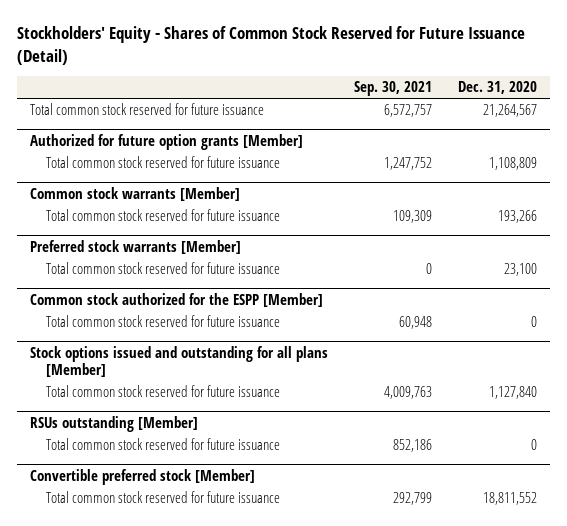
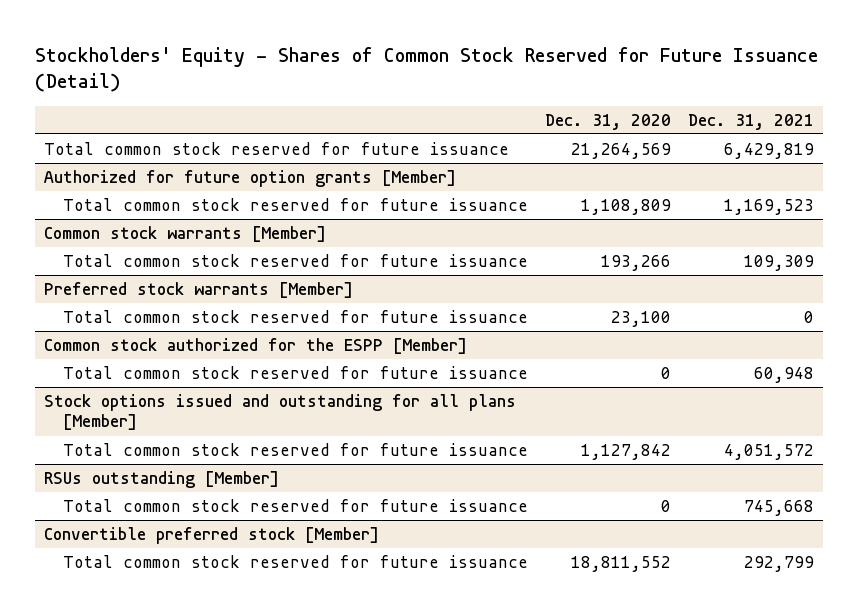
- | Sep. 30, 2021 | Dec. 31, 2020
+ | Dec. 31, 2020 | Dec. 31, 2021
- Total common stock reserved for future issuance | 6,572,757 | 21,264,567
+ Total common stock reserved for future issuance | 21,264,569 | 6,429,819
@ Stock options issued and outstanding for all plans [Member]
- Total common stock reserved for future issuance | 4,009,763 | 1,127,840
+ Total common stock reserved for future issuance | 1,127,842 | 4,051,572

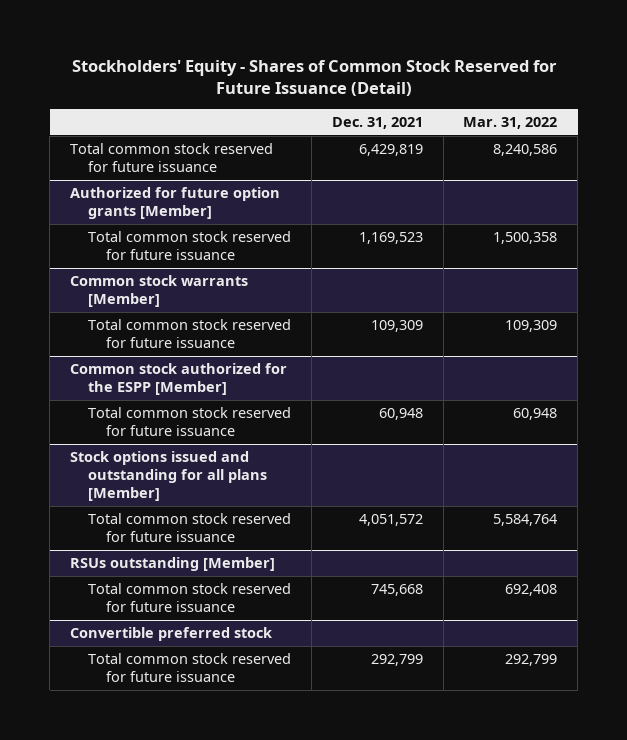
- | Dec. 31, 2020 | Dec. 31, 2021
+ | Dec. 31, 2021 | Mar. 31, 2022
- Preferred stock warrants [Member]
- Total common stock reserved for future issuance | 23,100 | 0
- Convertible preferred stock [Member]
+ Convertible preferred stock

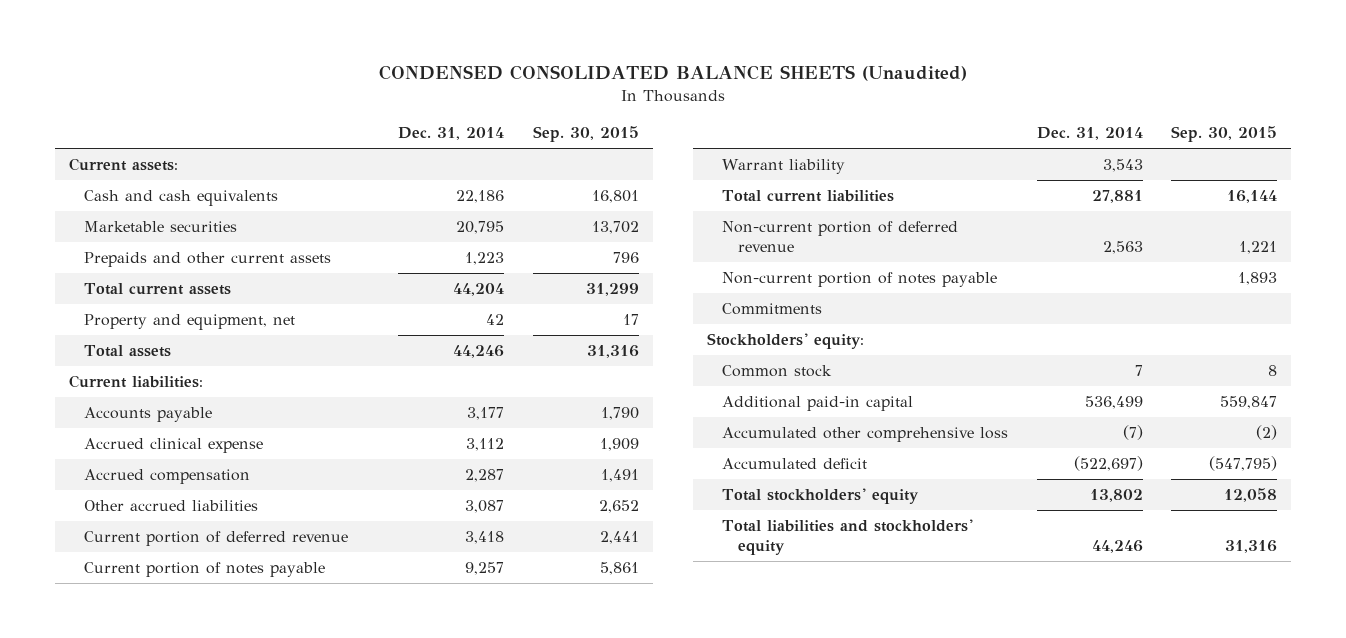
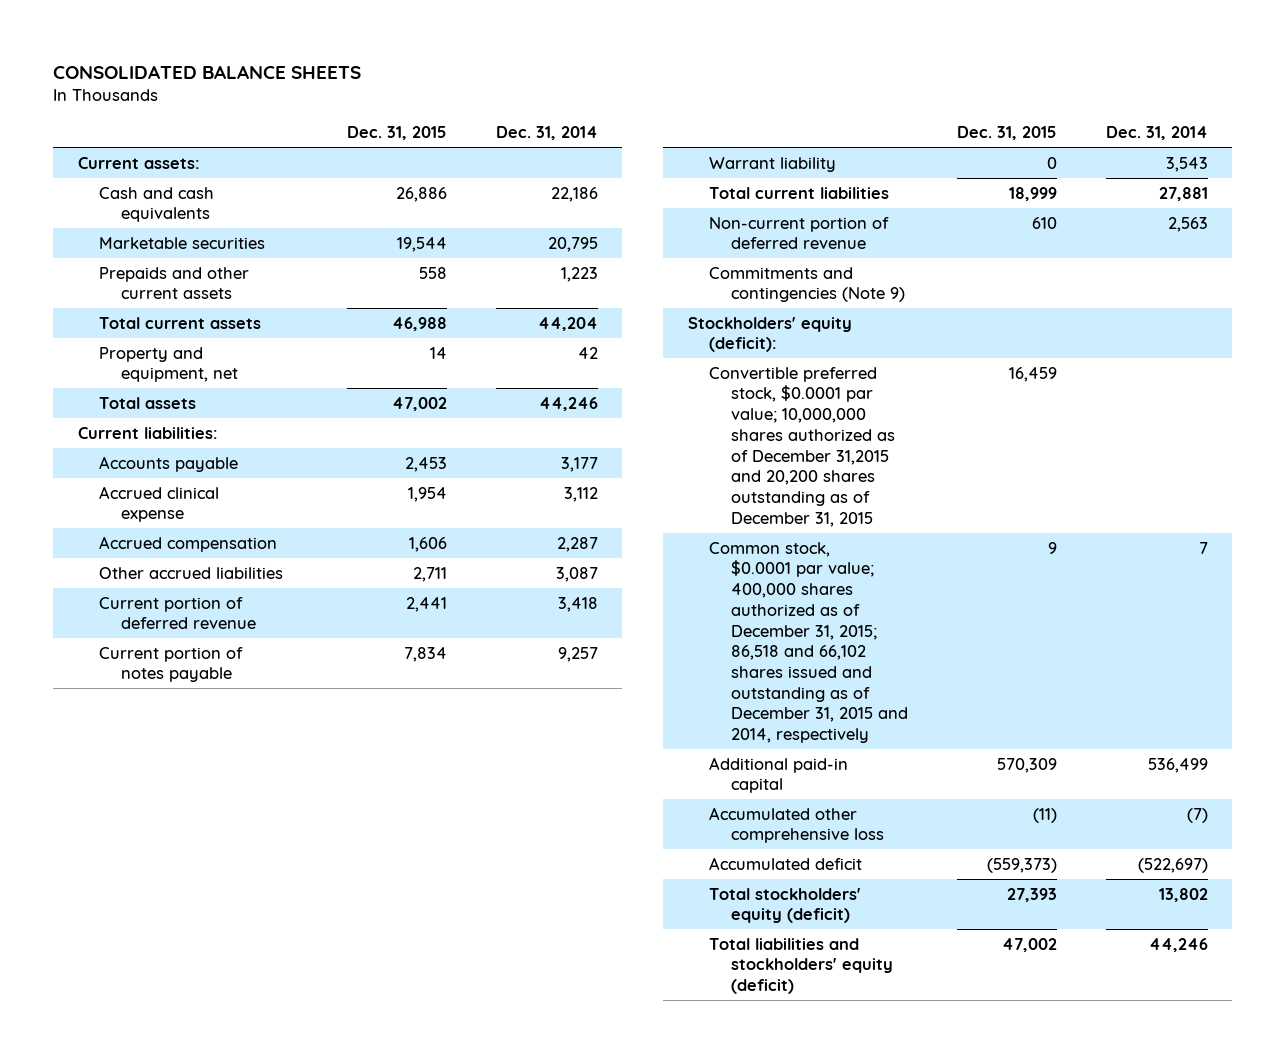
- CONDENSED CONSOLIDATED BALANCE SHEETS (Unaudited)
+ CONSOLIDATED BALANCE SHEETS
- | Dec. 31, 2014 | Sep. 30, 2015
+ | Dec. 31, 2015 | Dec. 31, 2014
- Non-current portion of notes payable | | 1,893
- Commitments
- Stockholders' equity:
- Common stock | 7 | 8
+ Commitments and contingencies (Note 9)
+ Stockholders' equity (deficit):
+ Convertible preferred stock, $0.0001 par value; 10,000,000 shares authorized as of December 31,2015 and 20,200 shares outstanding as of December 31, 2015 | 16,459 |
+ Common stock, $0.0001 par value; 400,000 shares authorized as of December 31, 2015; 86,518 and 66,102 shares issued and outstanding as of December 31, 2015 and 2014, respectively | 9 | 7
- Total stockholders' equity | 13,802 | 12,058
- Total liabilities and stockholders' equity | 44,246 | 31,316
+ Total stockholders' equity (deficit) | 27,393 | 13,802
+ Total liabilities and stockholders' equity (deficit) | 47,002 | 44,246

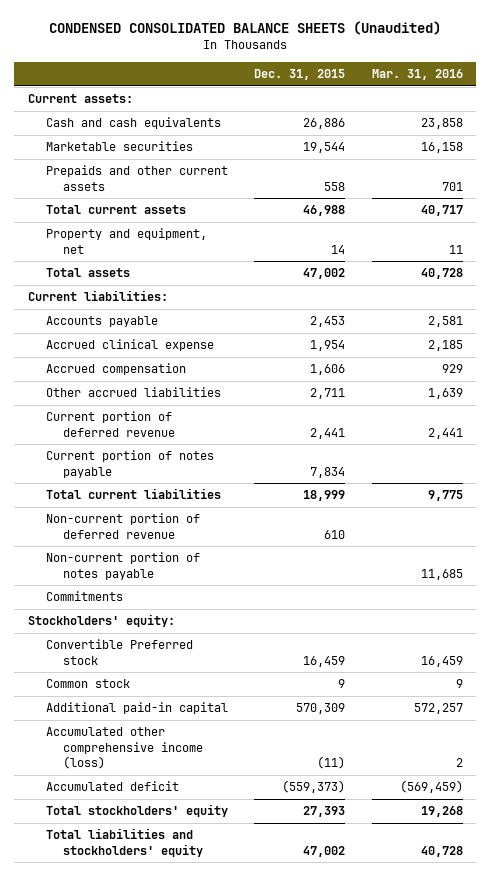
- CONSOLIDATED BALANCE SHEETS
+ CONDENSED CONSOLIDATED BALANCE SHEETS (Unaudited)
- | Dec. 31, 2015 | Dec. 31, 2014
+ | Dec. 31, 2015 | Mar. 31, 2016
- Warrant liability | 0 | 3,543
- Commitments and contingencies (Note 9)
- Stockholders' equity (deficit):
- Convertible preferred stock, $0.0001 par value; 10,000,000 shares authorized as of December 31,2015 and 20,200 shares outstanding as of December 31, 2015 | 16,459 |
- Common stock, $0.0001 par value; 400,000 shares authorized as of December 31, 2015; 86,518 and 66,102 shares issued and outstanding as of December 31, 2015 and 2014, respectively | 9 | 7
+ Non-current portion of notes payable | | 11,685
+ Commitments
+ Stockholders' equity:
+ Convertible Preferred stock | 16,459 | 16,459
+ Common stock | 9 | 9
- Accumulated other comprehensive loss | (11) | (7)
+ Accumulated other comprehensive income (loss) | (11) | 2
- Total stockholders' equity (deficit) | 27,393 | 13,802
- Total liabilities and stockholders' equity (deficit) | 47,002 | 44,246
+ Total stockholders' equity | 27,393 | 19,268
+ Total liabilities and stockholders' equity | 47,002 | 40,728

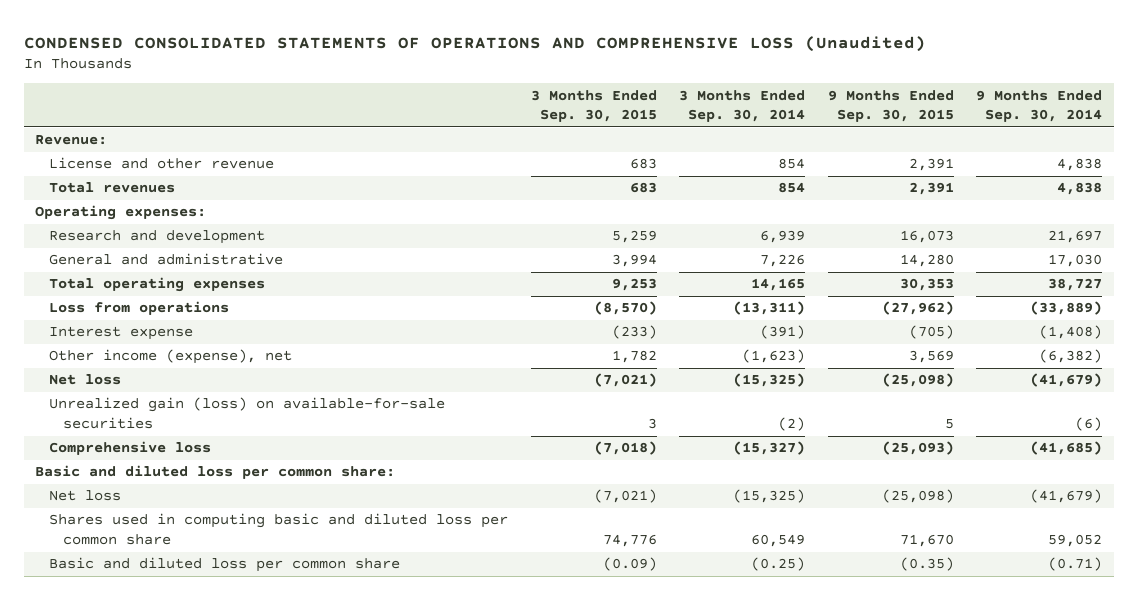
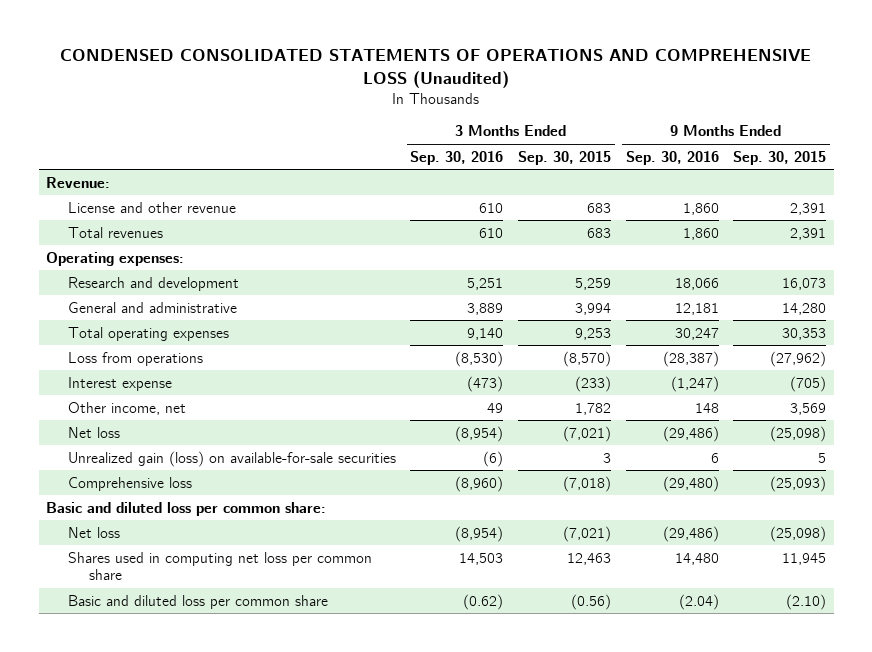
- | 3 Months Ended Sep. 30, 2015 | 3 Months Ended Sep. 30, 2014 | 9 Months Ended Sep. 30, 2015 | 9 Months Ended Sep. 30, 2014
+ | 3 Months Ended Sep. 30, 2016 | 3 Months Ended Sep. 30, 2015 | 9 Months Ended Sep. 30, 2016 | 9 Months Ended Sep. 30, 2015
- Other income (expense), net | 1,782 | (1,623) | 3,569 | (6,382)
+ Other income, net | 49 | 1,782 | 148 | 3,569
- Shares used in computing basic and diluted loss per common share | 74,776 | 60,549 | 71,670 | 59,052
- Basic and diluted loss per common share | (0.09) | (0.25) | (0.35) | (0.71)
+ Shares used in computing net loss per common share | 14,503 | 12,463 | 14,480 | 11,945
+ Basic and diluted loss per common share | (0.62) | (0.56) | (2.04) | (2.10)

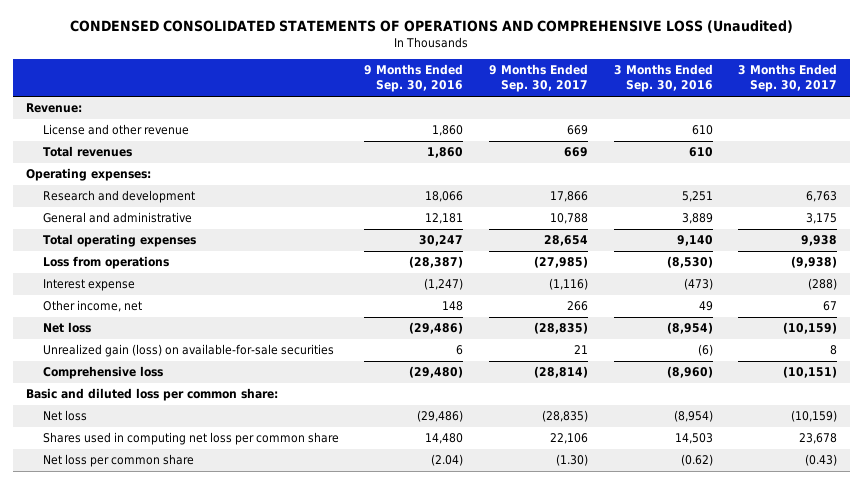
- | 3 Months Ended Sep. 30, 2016 | 3 Months Ended Sep. 30, 2015 | 9 Months Ended Sep. 30, 2016 | 9 Months Ended Sep. 30, 2015
+ | 9 Months Ended Sep. 30, 2016 | 9 Months Ended Sep. 30, 2017 | 3 Months Ended Sep. 30, 2016 | 3 Months Ended Sep. 30, 2017
- Basic and diluted loss per common share | (0.62) | (0.56) | (2.04) | (2.10)
+ Net loss per common share | (2.04) | (1.30) | (0.62) | (0.43)

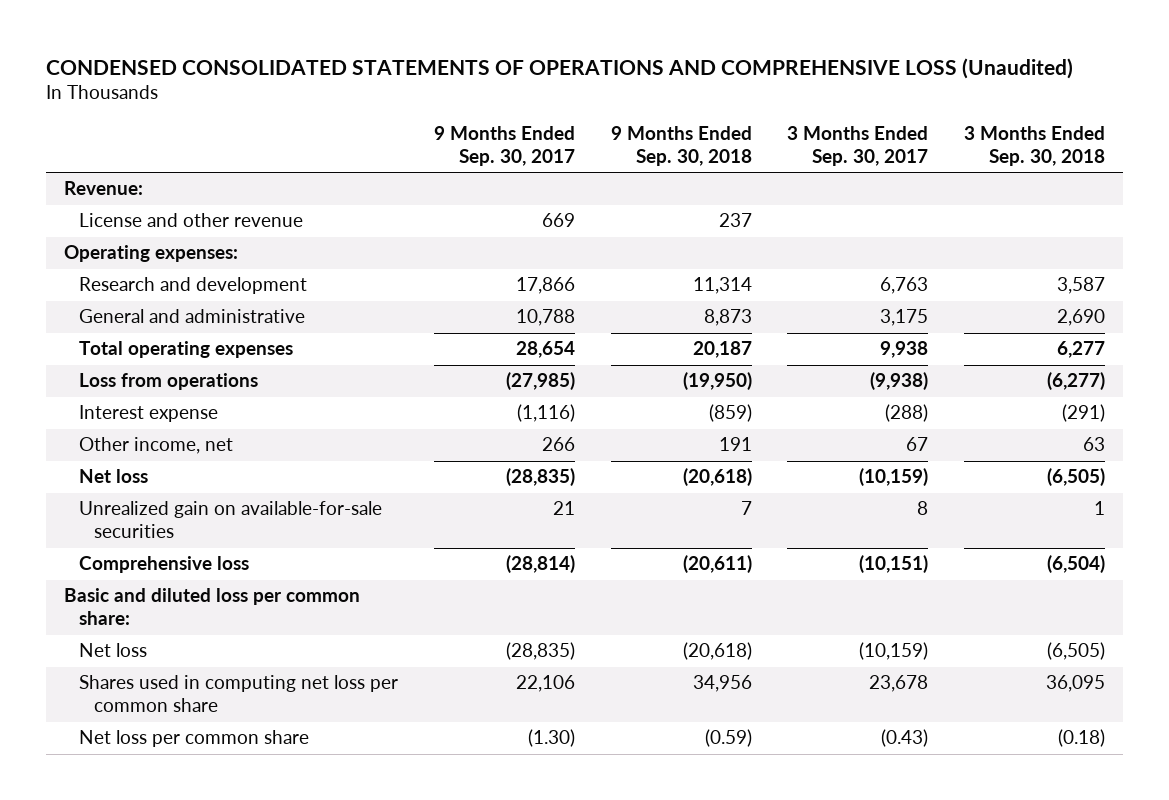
- | 9 Months Ended Sep. 30, 2016 | 9 Months Ended Sep. 30, 2017 | 3 Months Ended Sep. 30, 2016 | 3 Months Ended Sep. 30, 2017
+ | 9 Months Ended Sep. 30, 2017 | 9 Months Ended Sep. 30, 2018 | 3 Months Ended Sep. 30, 2017 | 3 Months Ended Sep. 30, 2018
- Total revenues | 1,860 | 669 | 610 |
- Unrealized gain (loss) on available-for-sale securities | 6 | 21 | (6) | 8
+ Unrealized gain on available-for-sale securities | 21 | 7 | 8 | 1

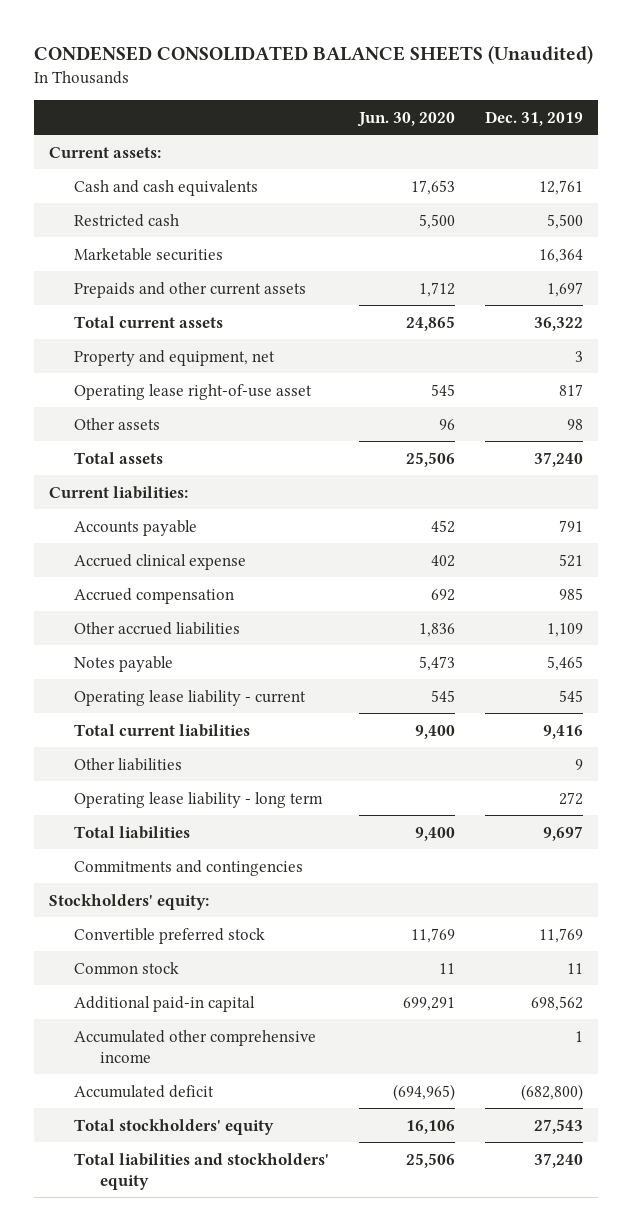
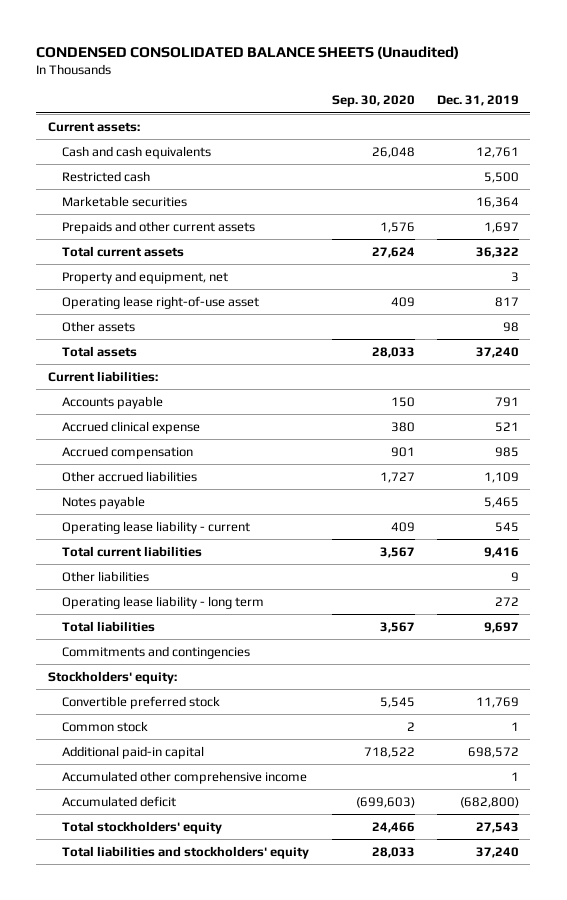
- | Jun. 30, 2020 | Dec. 31, 2019
+ | Sep. 30, 2020 | Dec. 31, 2019
- Common stock | 11 | 11
- Additional paid-in capital | 699,291 | 698,562
+ Common stock | 2 | 1
+ Additional paid-in capital | 718,522 | 698,572

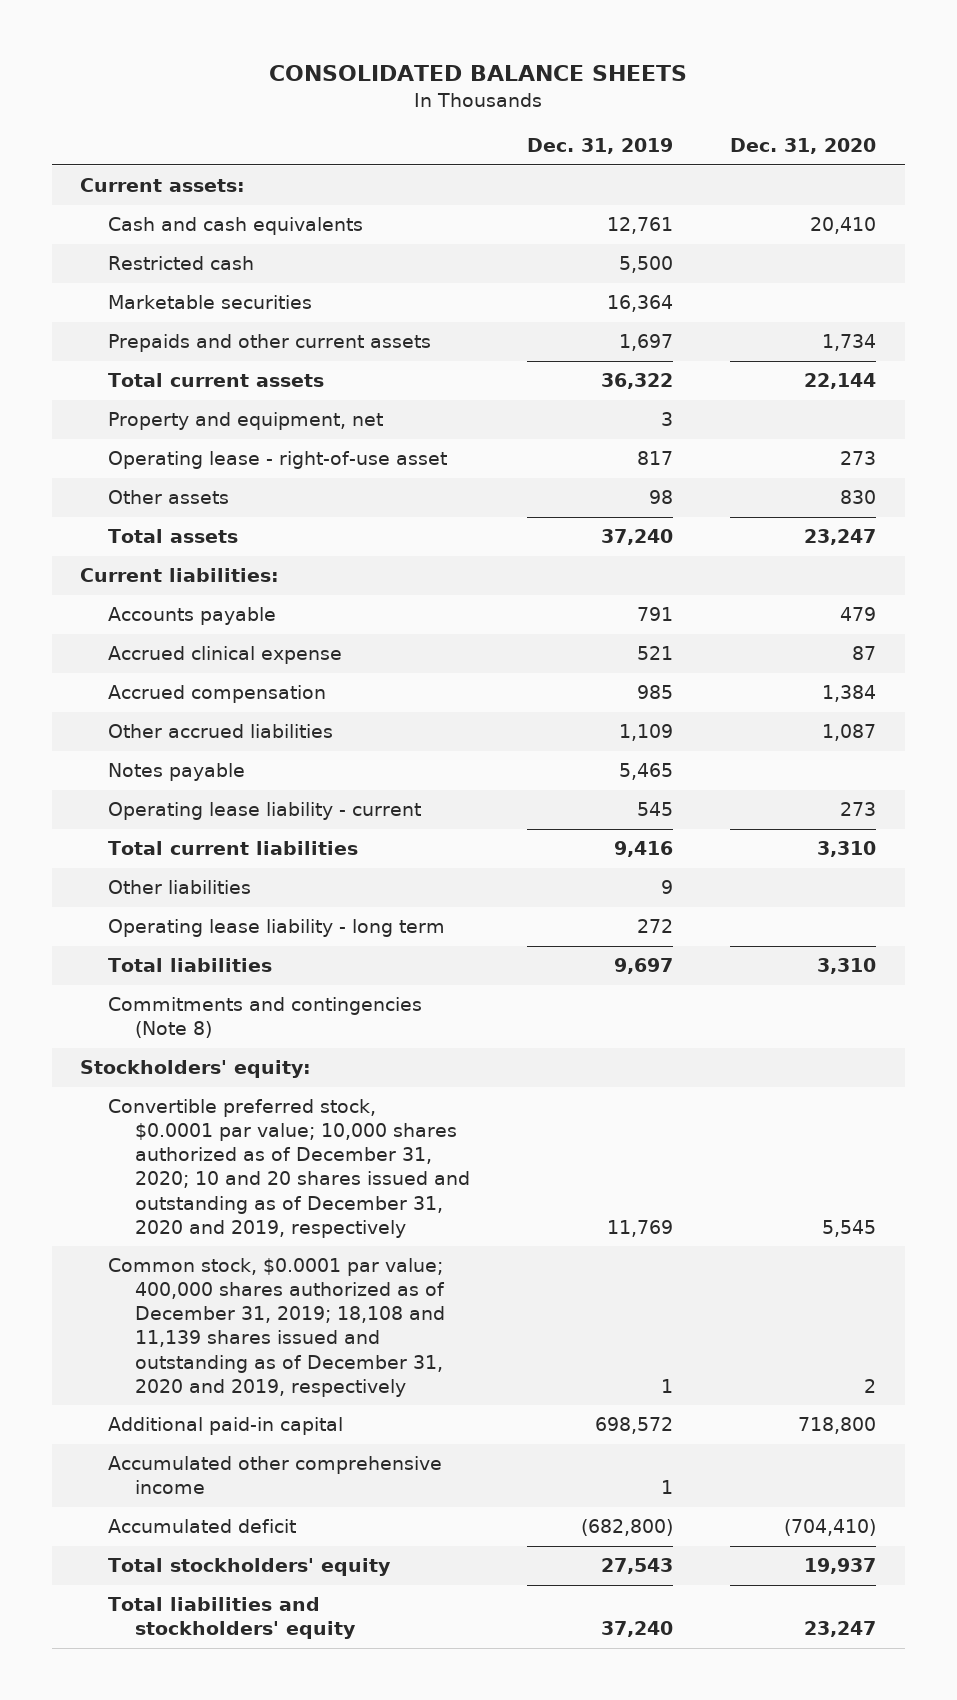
- CONDENSED CONSOLIDATED BALANCE SHEETS (Unaudited)
+ CONSOLIDATED BALANCE SHEETS
- | Sep. 30, 2020 | Dec. 31, 2019
+ | Dec. 31, 2019 | Dec. 31, 2020
- Operating lease right-of-use asset | 409 | 817
+ Operating lease - right-of-use asset | 817 | 273
- Commitments and contingencies
+ Commitments and contingencies (Note 8)
- Convertible preferred stock | 5,545 | 11,769
- Common stock | 2 | 1
+ Convertible preferred stock, $0.0001 par value; 10,000 shares authorized as of December 31, 2020; 10 and 20 shares issued and outstanding as of December 31, 2020 and 2019, respectively | 11,769 | 5,545
+ Common stock, $0.0001 par value; 400,000 shares authorized as of December 31, 2019; 18,108 and 11,139 shares issued and outstanding as of December 31, 2020 and 2019, respectively | 1 | 2

